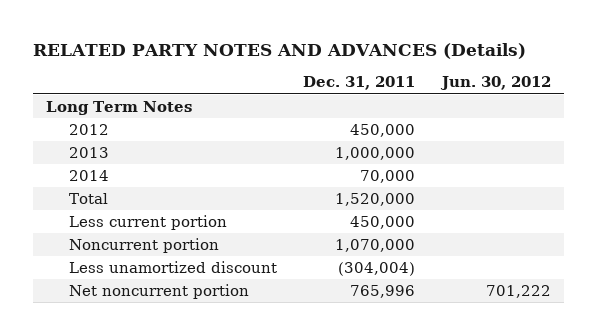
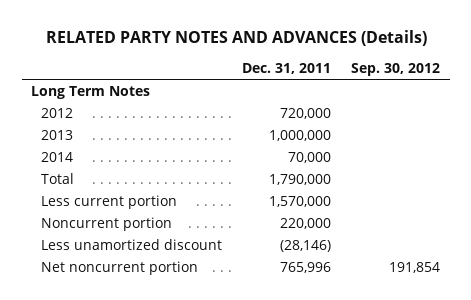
- | Dec. 31, 2011 | Jun. 30, 2012
+ | Dec. 31, 2011 | Sep. 30, 2012
- 2012 | 450,000 |
+ 2012 | 720,000 |
- Total | 1,520,000 |
- Less current portion | 450,000 |
- Noncurrent portion | 1,070,000 |
- Less unamortized discount | (304,004) |
+ Total | 1,790,000 |
+ Less current portion | 1,570,000 |
+ Noncurrent portion | 220,000 |
+ Less unamortized discount | (28,146) |

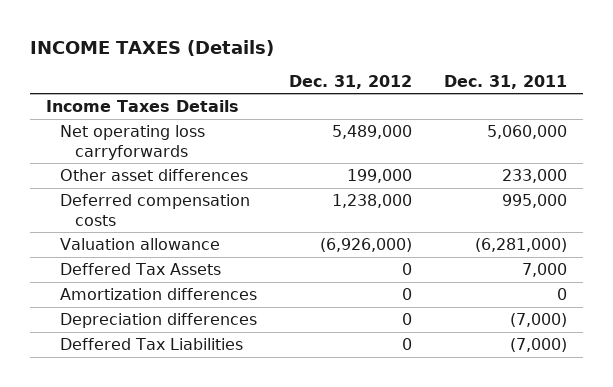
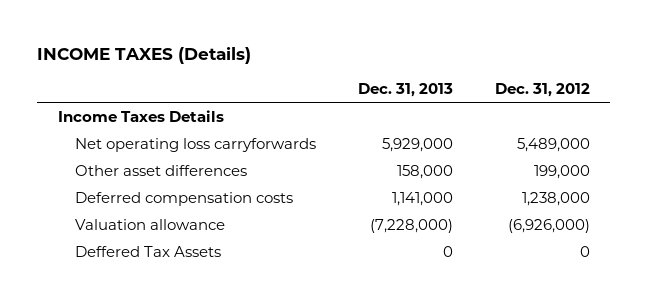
- | Dec. 31, 2012 | Dec. 31, 2011
+ | Dec. 31, 2013 | Dec. 31, 2012
- Amortization differences | 0 | 0
- Depreciation differences | 0 | (7,000)
- Deffered Tax Liabilities | 0 | (7,000)

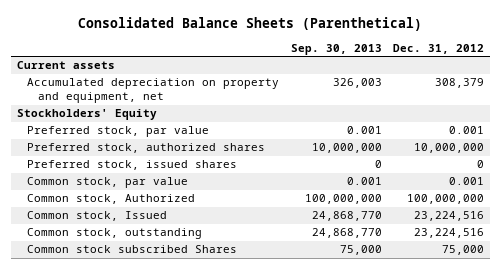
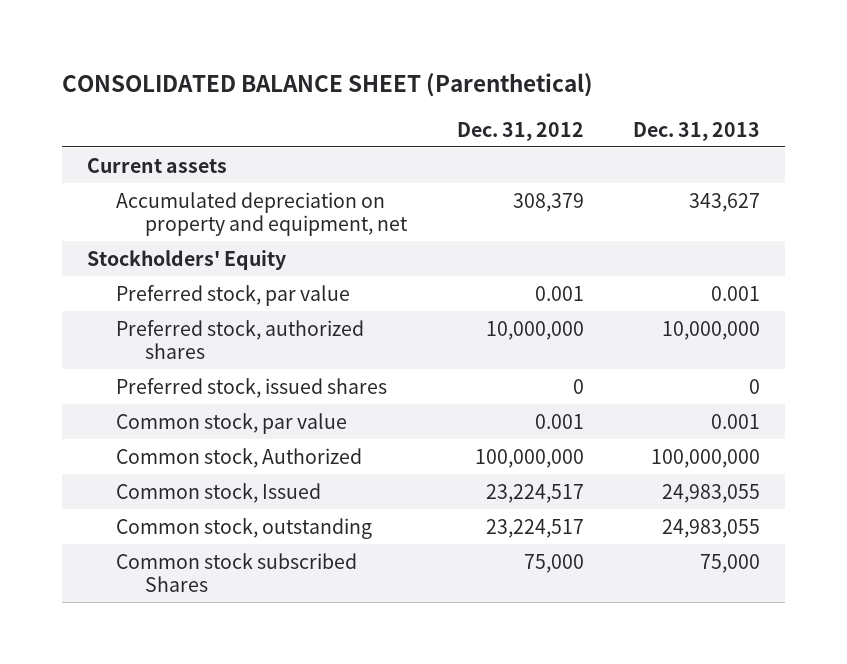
- Consolidated Balance Sheets (Parenthetical)
+ CONSOLIDATED BALANCE SHEET (Parenthetical)
- | Sep. 30, 2013 | Dec. 31, 2012
+ | Dec. 31, 2012 | Dec. 31, 2013
- Common stock, Issued | 24,868,770 | 23,224,516
- Common stock, outstanding | 24,868,770 | 23,224,516
+ Common stock, Issued | 23,224,517 | 24,983,055
+ Common stock, outstanding | 23,224,517 | 24,983,055

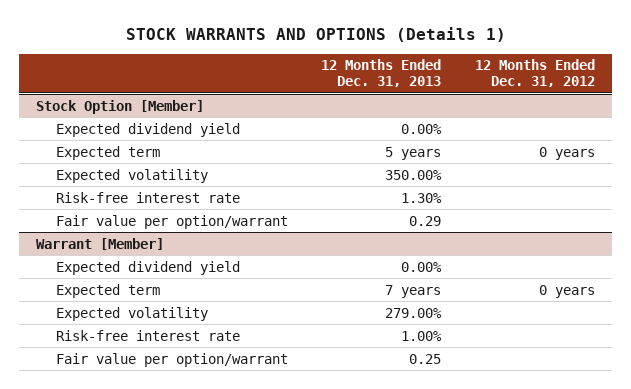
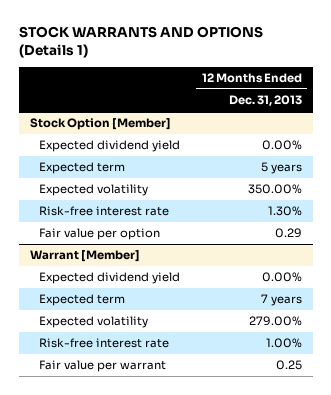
- | 12 Months Ended Dec. 31, 2013 | 12 Months Ended Dec. 31, 2012
+ | 12 Months Ended Dec. 31, 2013
@ Stock Option [Member]
- Fair value per option/warrant | 0.29 |
+ Fair value per option | 0.29
@ Warrant [Member]
- Fair value per option/warrant | 0.25 |
+ Fair value per warrant | 0.25

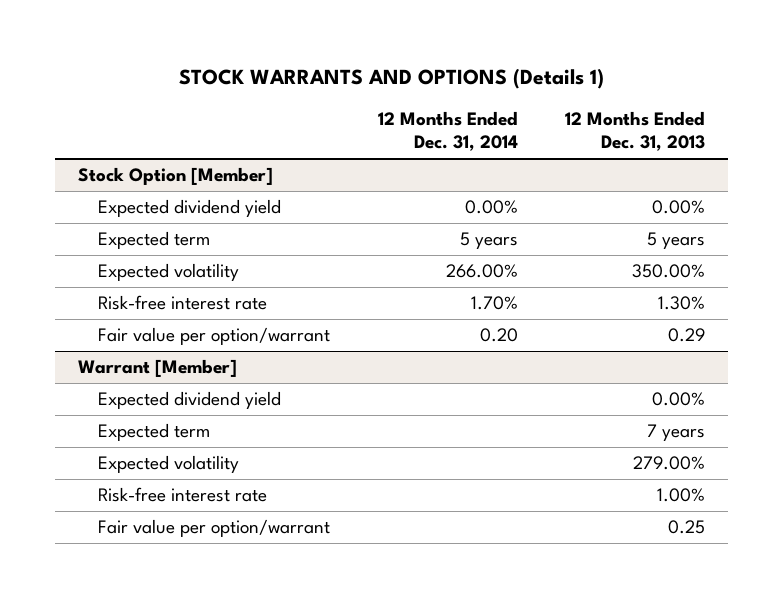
- | 12 Months Ended Dec. 31, 2013
+ | 12 Months Ended Dec. 31, 2014 | 12 Months Ended Dec. 31, 2013
@ Stock Option [Member]
- Fair value per option | 0.29
+ Fair value per option/warrant | 0.20 | 0.29
@ Warrant [Member]
- Fair value per warrant | 0.25
+ Fair value per option/warrant | | 0.25

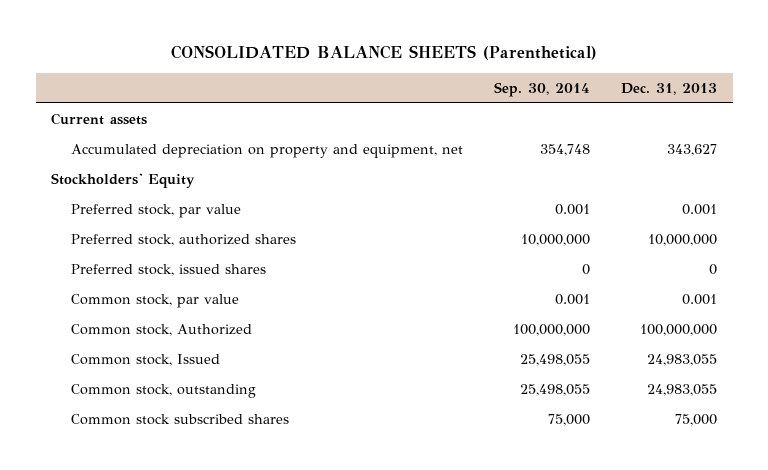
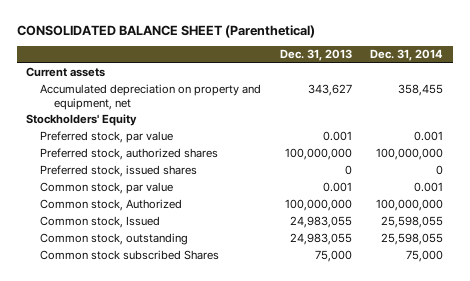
- CONSOLIDATED BALANCE SHEETS (Parenthetical)
+ CONSOLIDATED BALANCE SHEET (Parenthetical)
- | Sep. 30, 2014 | Dec. 31, 2013
+ | Dec. 31, 2013 | Dec. 31, 2014
- Preferred stock, authorized shares | 10,000,000 | 10,000,000
+ Preferred stock, authorized shares | 100,000,000 | 100,000,000
- Common stock subscribed shares | 75,000 | 75,000
+ Common stock subscribed Shares | 75,000 | 75,000

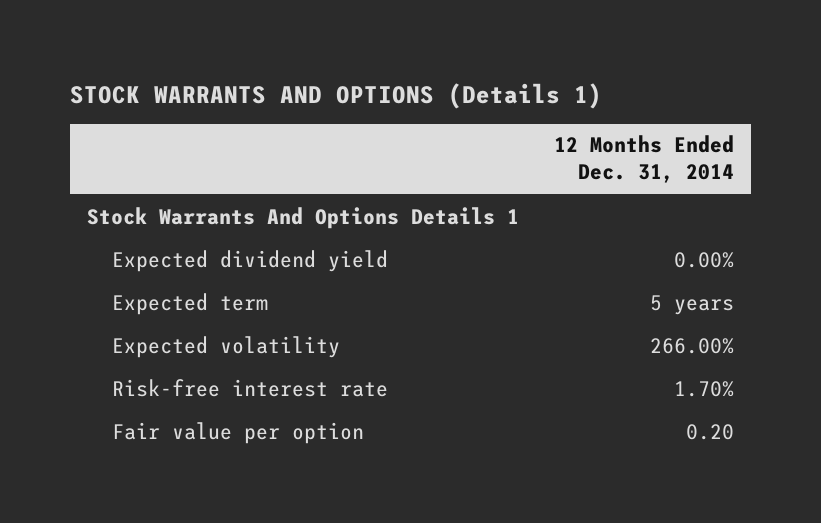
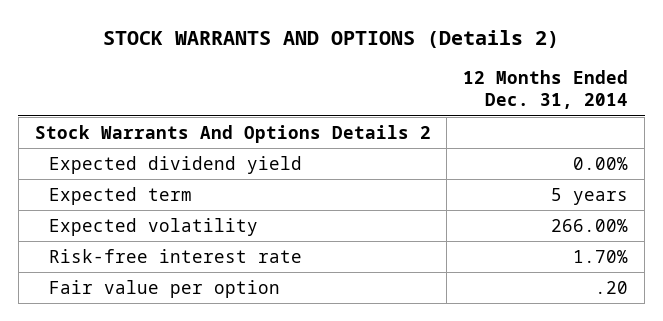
- STOCK WARRANTS AND OPTIONS (Details 1)
+ STOCK WARRANTS AND OPTIONS (Details 2)
- Stock Warrants And Options Details 1
+ Stock Warrants And Options Details 2
- Fair value per option | 0.20
+ Fair value per option | .20

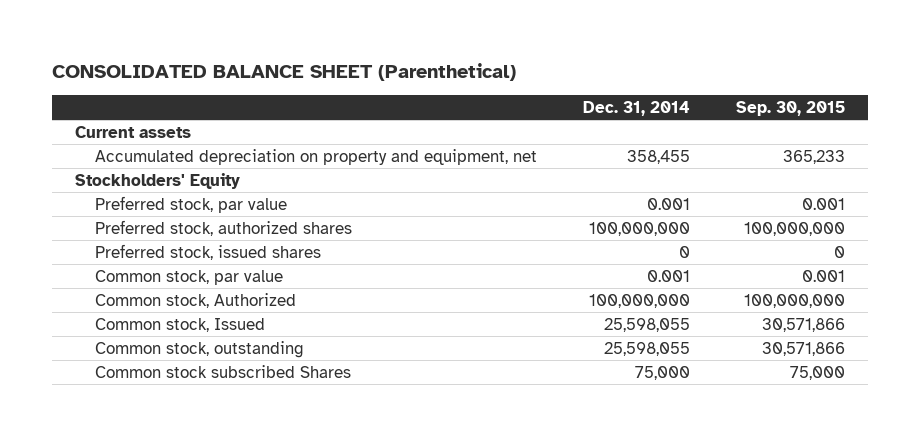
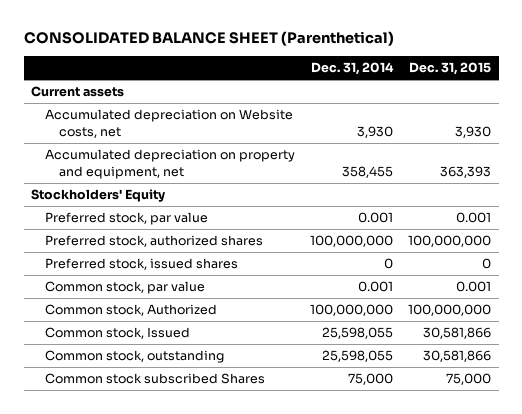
- | Dec. 31, 2014 | Sep. 30, 2015
+ | Dec. 31, 2014 | Dec. 31, 2015
+ Accumulated depreciation on Website costs, net | 3,930 | 3,930

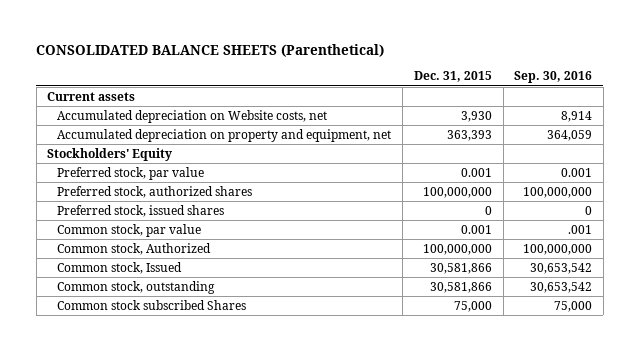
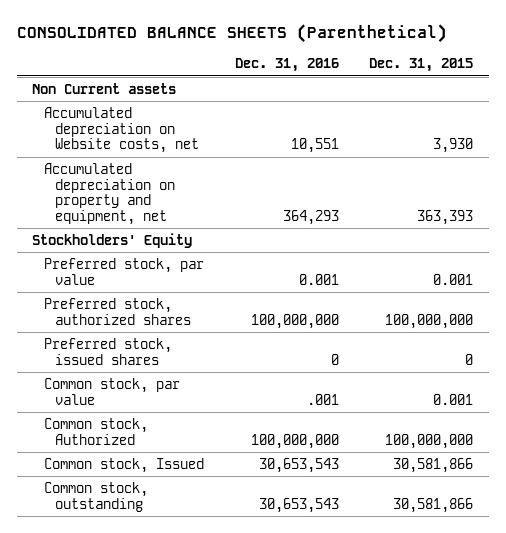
- | Dec. 31, 2015 | Sep. 30, 2016
+ | Dec. 31, 2016 | Dec. 31, 2015
- Current assets
+ Non Current assets
- Common stock subscribed Shares | 75,000 | 75,000

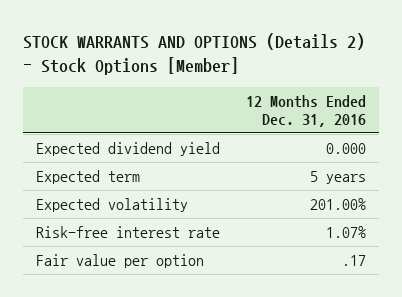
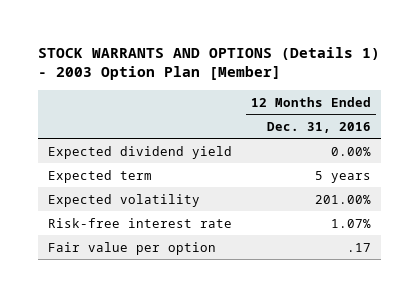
- STOCK WARRANTS AND OPTIONS (Details 2) - Stock Options [Member]
+ STOCK WARRANTS AND OPTIONS (Details 1) - 2003 Option Plan [Member]
- Expected dividend yield | 0.000
+ Expected dividend yield | 0.00%

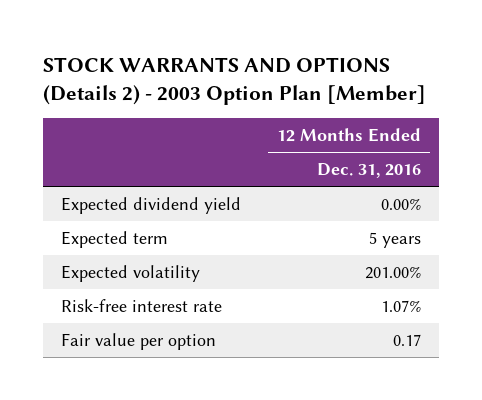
- STOCK WARRANTS AND OPTIONS (Details 1) - 2003 Option Plan [Member]
+ STOCK WARRANTS AND OPTIONS (Details 2) - 2003 Option Plan [Member]
- Fair value per option | .17
+ Fair value per option | 0.17

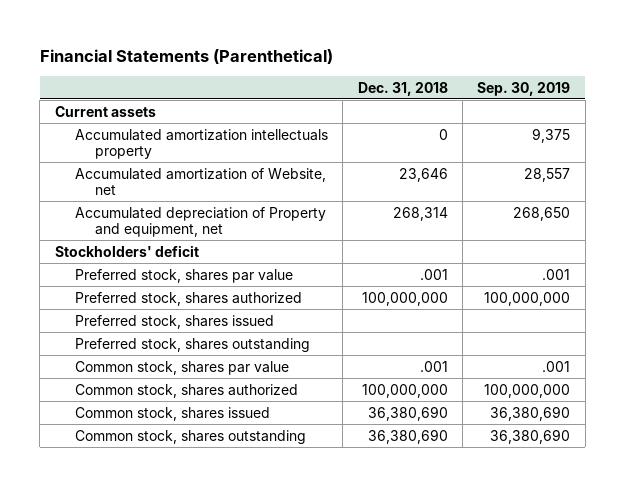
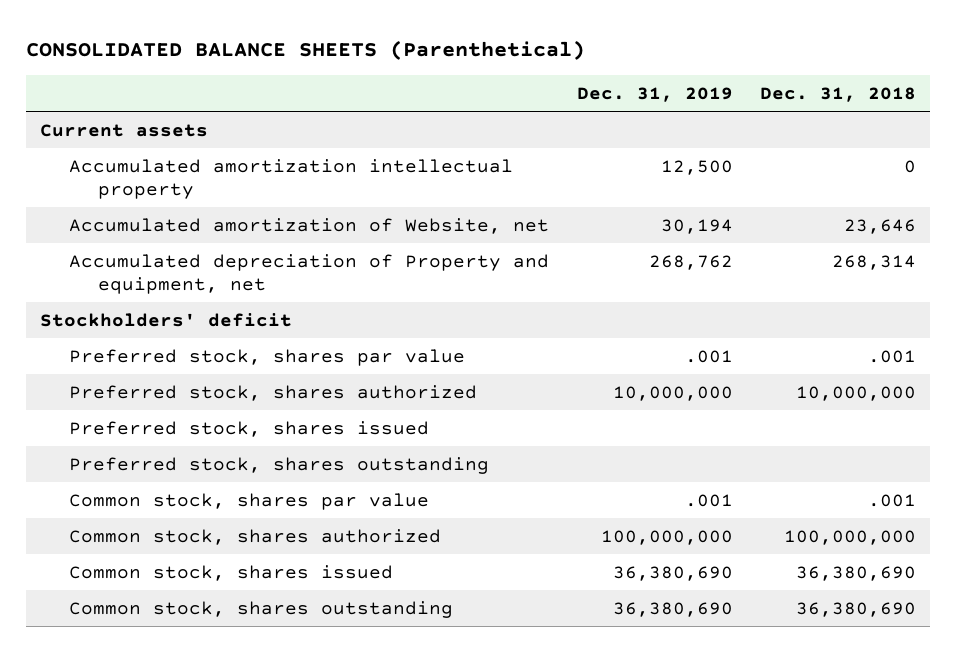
- Financial Statements (Parenthetical)
+ CONSOLIDATED BALANCE SHEETS (Parenthetical)
- | Dec. 31, 2018 | Sep. 30, 2019
+ | Dec. 31, 2019 | Dec. 31, 2018
- Accumulated amortization intellectuals property | 0 | 9,375
+ Accumulated amortization intellectual property | 12,500 | 0
- Preferred stock, shares authorized | 100,000,000 | 100,000,000
+ Preferred stock, shares authorized | 10,000,000 | 10,000,000

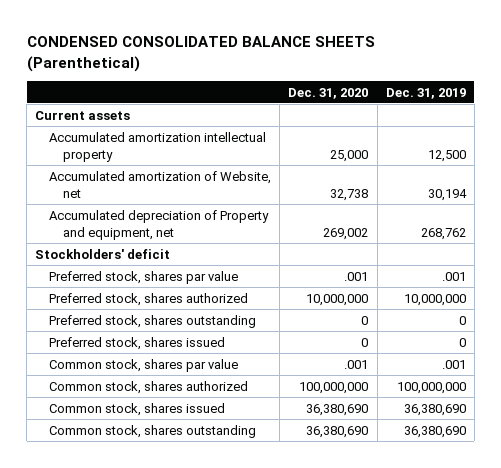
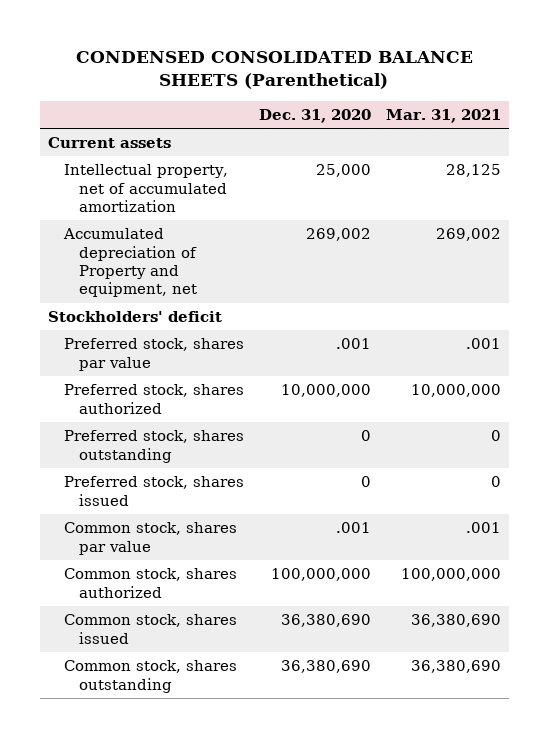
- | Dec. 31, 2020 | Dec. 31, 2019
+ | Dec. 31, 2020 | Mar. 31, 2021
- Accumulated amortization intellectual property | 25,000 | 12,500
- Accumulated amortization of Website, net | 32,738 | 30,194
+ Intellectual property, net of accumulated amortization | 25,000 | 28,125

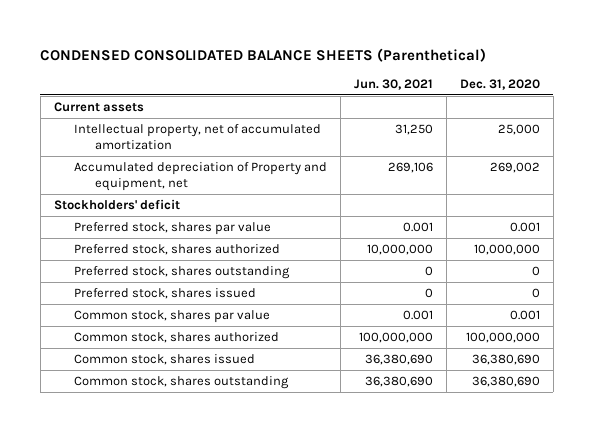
- | Dec. 31, 2020 | Mar. 31, 2021
+ | Jun. 30, 2021 | Dec. 31, 2020
- Preferred stock, shares par value | .001 | .001
+ Preferred stock, shares par value | 0.001 | 0.001
- Common stock, shares par value | .001 | .001
+ Common stock, shares par value | 0.001 | 0.001

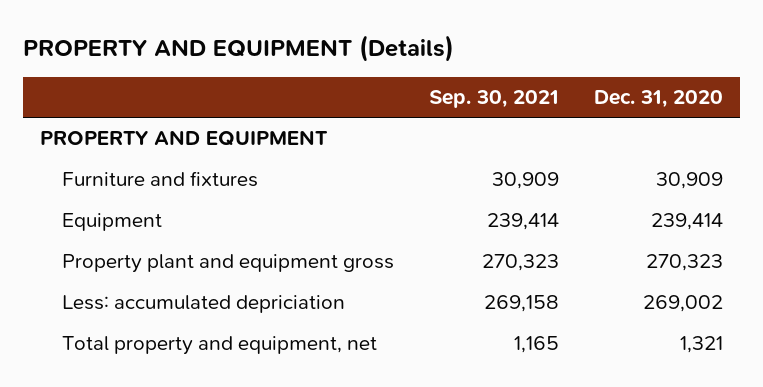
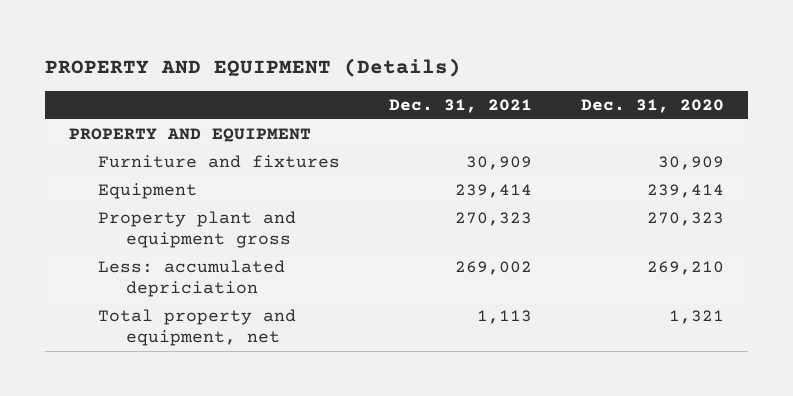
- | Sep. 30, 2021 | Dec. 31, 2020
+ | Dec. 31, 2021 | Dec. 31, 2020
- Less: accumulated depriciation | 269,158 | 269,002
+ Less: accumulated depriciation | 269,002 | 269,210

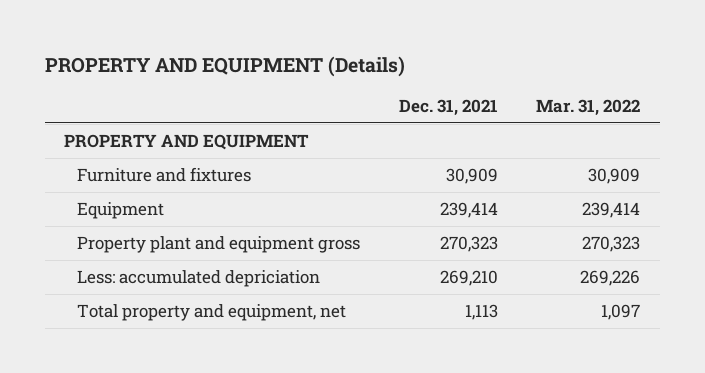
- | Dec. 31, 2021 | Dec. 31, 2020
+ | Dec. 31, 2021 | Mar. 31, 2022
- Less: accumulated depriciation | 269,002 | 269,210
+ Less: accumulated depriciation | 269,210 | 269,226

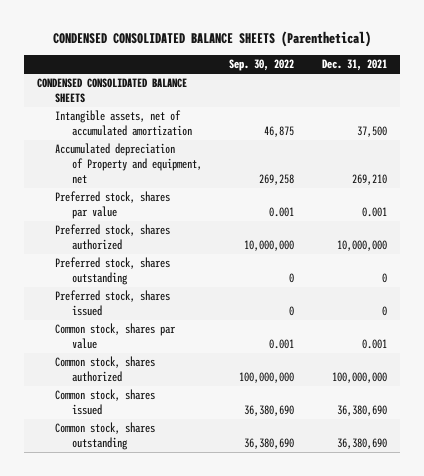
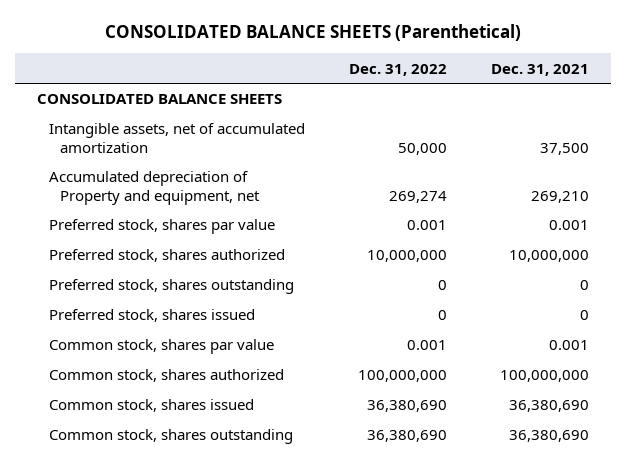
- CONDENSED CONSOLIDATED BALANCE SHEETS (Parenthetical)
+ CONSOLIDATED BALANCE SHEETS (Parenthetical)
- | Sep. 30, 2022 | Dec. 31, 2021
+ | Dec. 31, 2022 | Dec. 31, 2021
- CONDENSED CONSOLIDATED BALANCE SHEETS
+ CONSOLIDATED BALANCE SHEETS

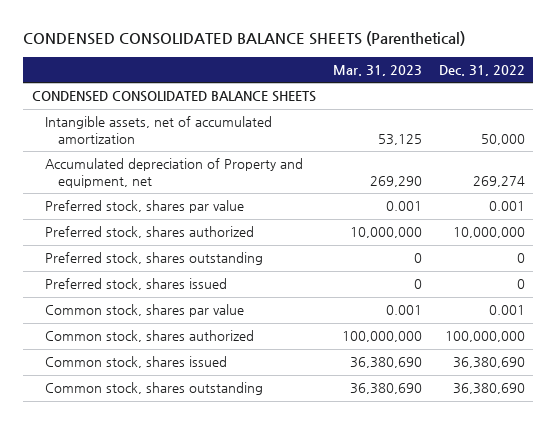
- CONSOLIDATED BALANCE SHEETS (Parenthetical)
+ CONDENSED CONSOLIDATED BALANCE SHEETS (Parenthetical)
- | Dec. 31, 2022 | Dec. 31, 2021
+ | Mar. 31, 2023 | Dec. 31, 2022
- CONSOLIDATED BALANCE SHEETS
+ CONDENSED CONSOLIDATED BALANCE SHEETS

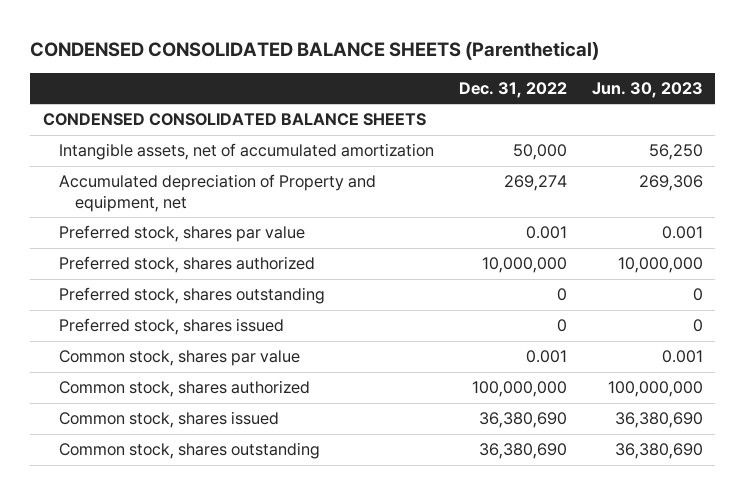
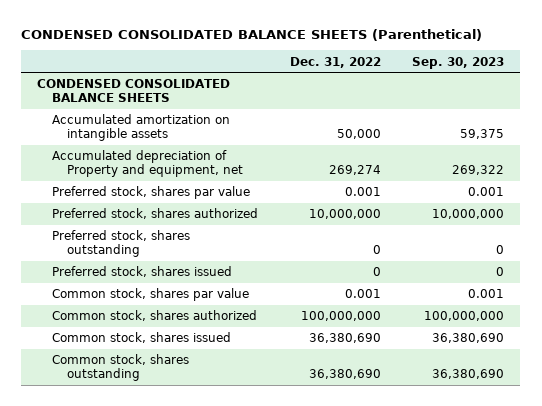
- | Dec. 31, 2022 | Jun. 30, 2023
+ | Dec. 31, 2022 | Sep. 30, 2023
- Intangible assets, net of accumulated amortization | 50,000 | 56,250
+ Accumulated amortization on intangible assets | 50,000 | 59,375

